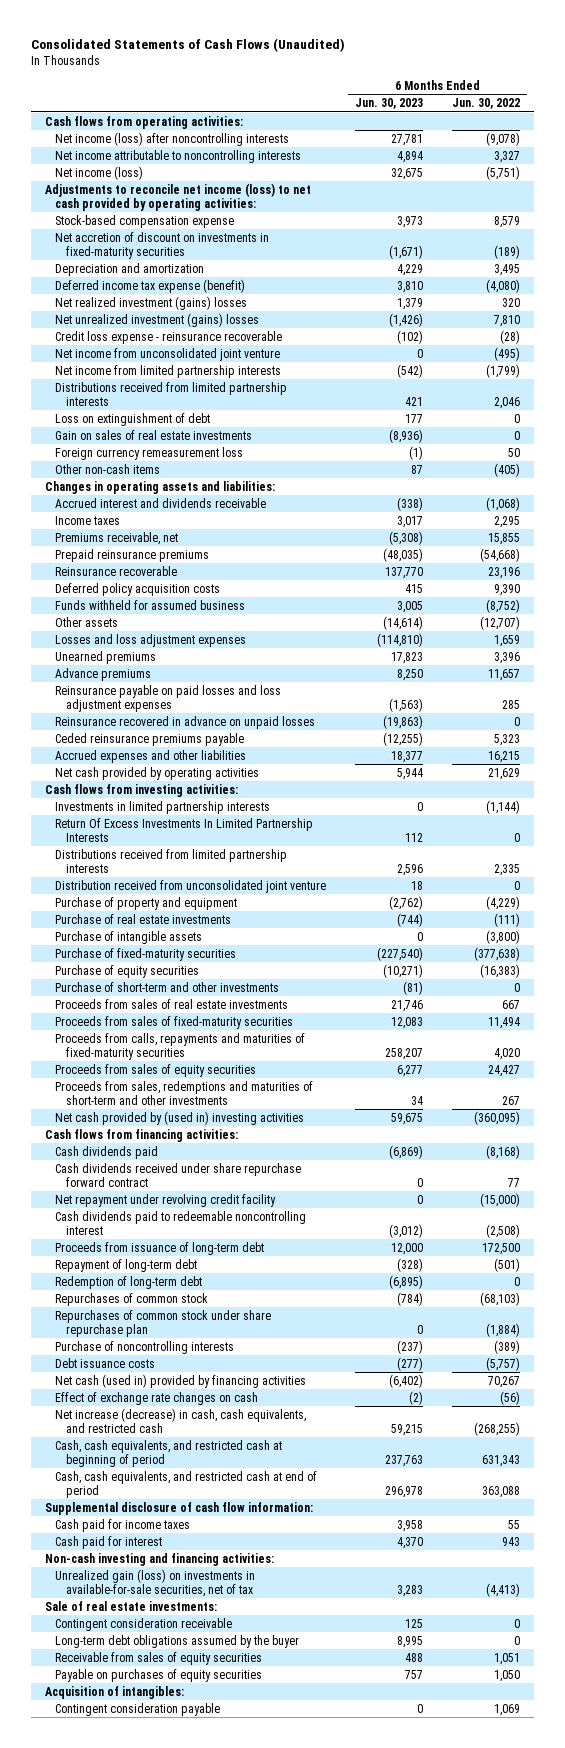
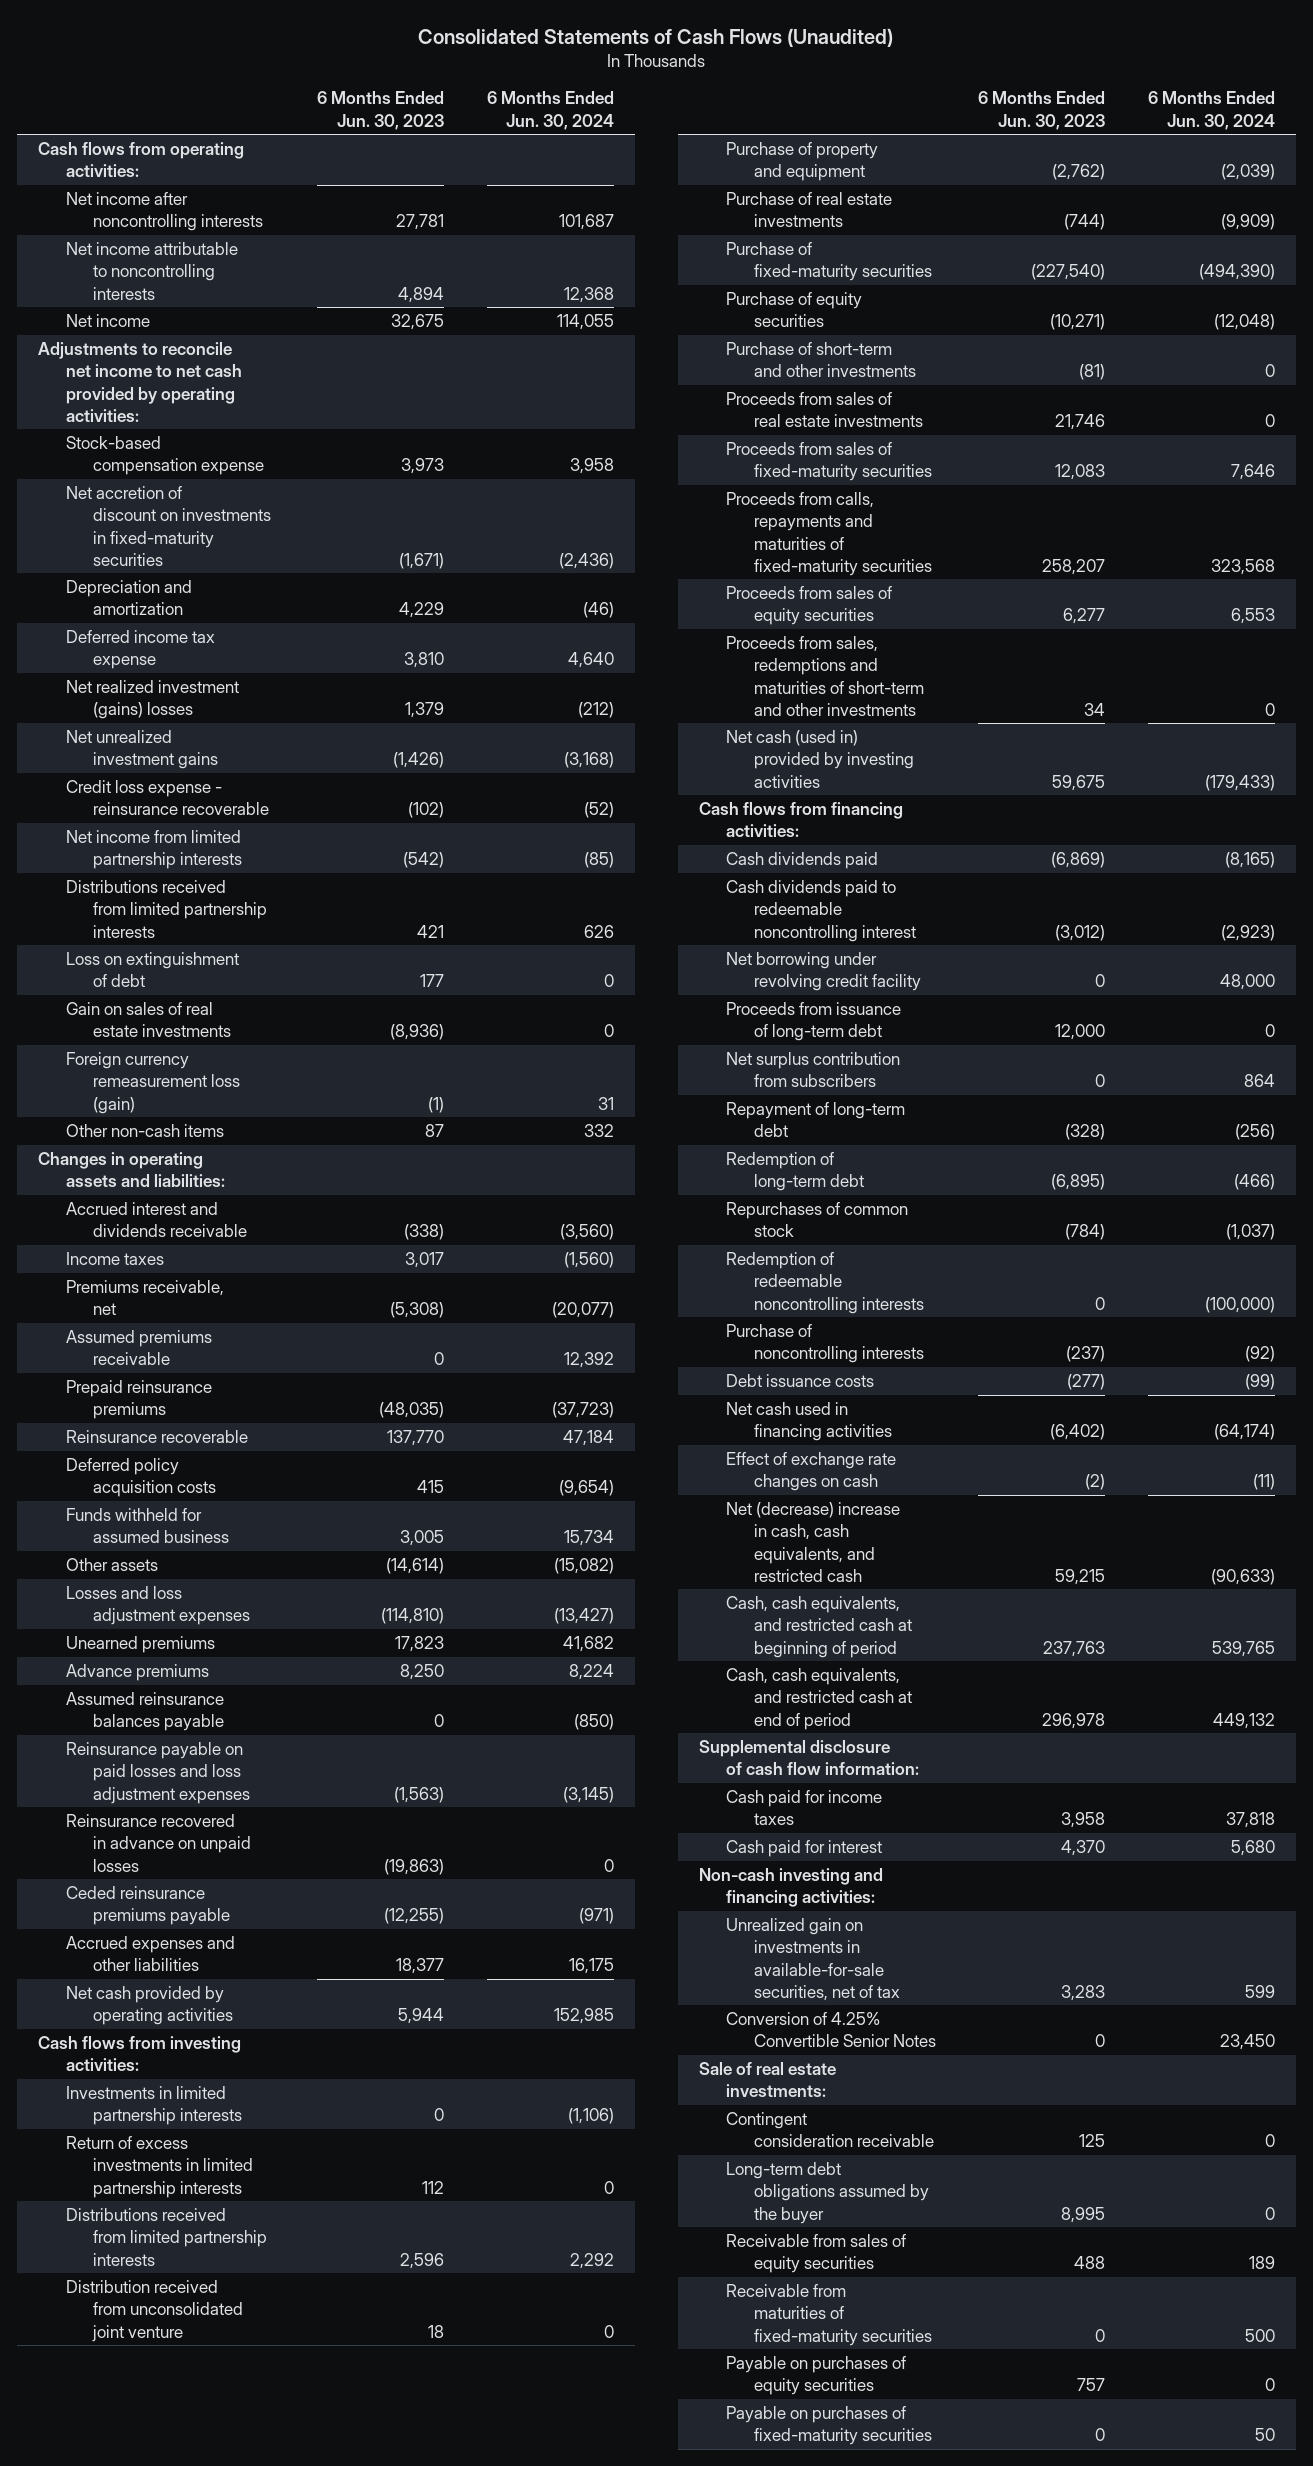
- | 6 Months Ended Jun. 30, 2023 | 6 Months Ended Jun. 30, 2022
+ | 6 Months Ended Jun. 30, 2023 | 6 Months Ended Jun. 30, 2024
- Net income (loss) after noncontrolling interests | 27,781 | (9,078)
+ Net income after noncontrolling interests | 27,781 | 101,687
- Net income (loss) | 32,675 | (5,751)
- Adjustments to reconcile net income (loss) to net cash provided by operating activities:
+ Net income | 32,675 | 114,055
+ Adjustments to reconcile net income to net cash provided by operating activities:
- Deferred income tax expense (benefit) | 3,810 | (4,080)
+ Deferred income tax expense | 3,810 | 4,640
- Net unrealized investment (gains) losses | (1,426) | 7,810
+ Net unrealized investment gains | (1,426) | (3,168)
- Net income from unconsolidated joint venture | 0 | (495)
- Foreign currency remeasurement loss | (1) | 50
+ Foreign currency remeasurement loss (gain) | (1) | 31
+ Assumed premiums receivable | 0 | 12,392
+ Assumed reinsurance balances payable | 0 | (850)
- Return Of Excess Investments In Limited Partnership Interests | 112 | 0
+ Return of excess investments in limited partnership interests | 112 | 0
- Purchase of intangible assets | 0 | (3,800)
- Net cash provided by (used in) investing activities | 59,675 | (360,095)
+ Net cash (used in) provided by investing activities | 59,675 | (179,433)
- Cash dividends received under share repurchase forward contract | 0 | 77
- Net repayment under revolving credit facility | 0 | (15,000)
+ Net borrowing under revolving credit facility | 0 | 48,000
+ Net surplus contribution from subscribers | 0 | 864
- Repurchases of common stock under share repurchase plan | 0 | (1,884)
+ Redemption of redeemable noncontrolling interests | 0 | (100,000)
- Net cash (used in) provided by financing activities | (6,402) | 70,267
+ Net cash used in financing activities | (6,402) | (64,174)
- Net increase (decrease) in cash, cash equivalents, and restricted cash | 59,215 | (268,255)
+ Net (decrease) increase in cash, cash equivalents, and restricted cash | 59,215 | (90,633)
- Unrealized gain (loss) on investments in available-for-sale securities, net of tax | 3,283 | (4,413)
+ Unrealized gain on investments in available-for-sale securities, net of tax | 3,283 | 599
+ Conversion of 4.25% Convertible Senior Notes | 0 | 23,450
+ Receivable from maturities of fixed-maturity securities | 0 | 500
- Acquisition of intangibles:
- Contingent consideration payable | 0 | 1,069
+ Payable on purchases of fixed-maturity securities | 0 | 50

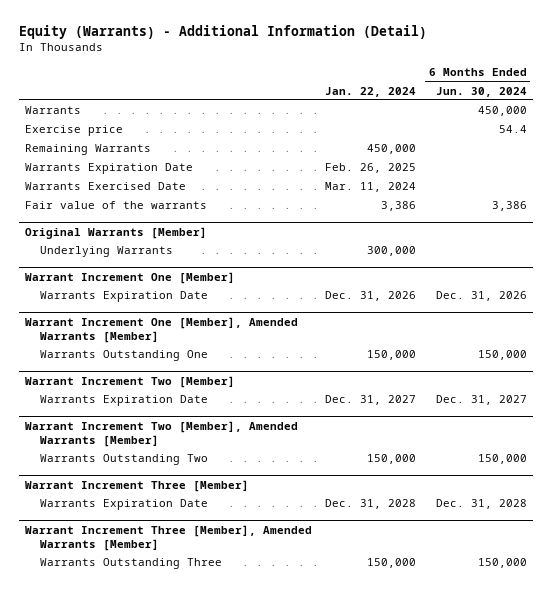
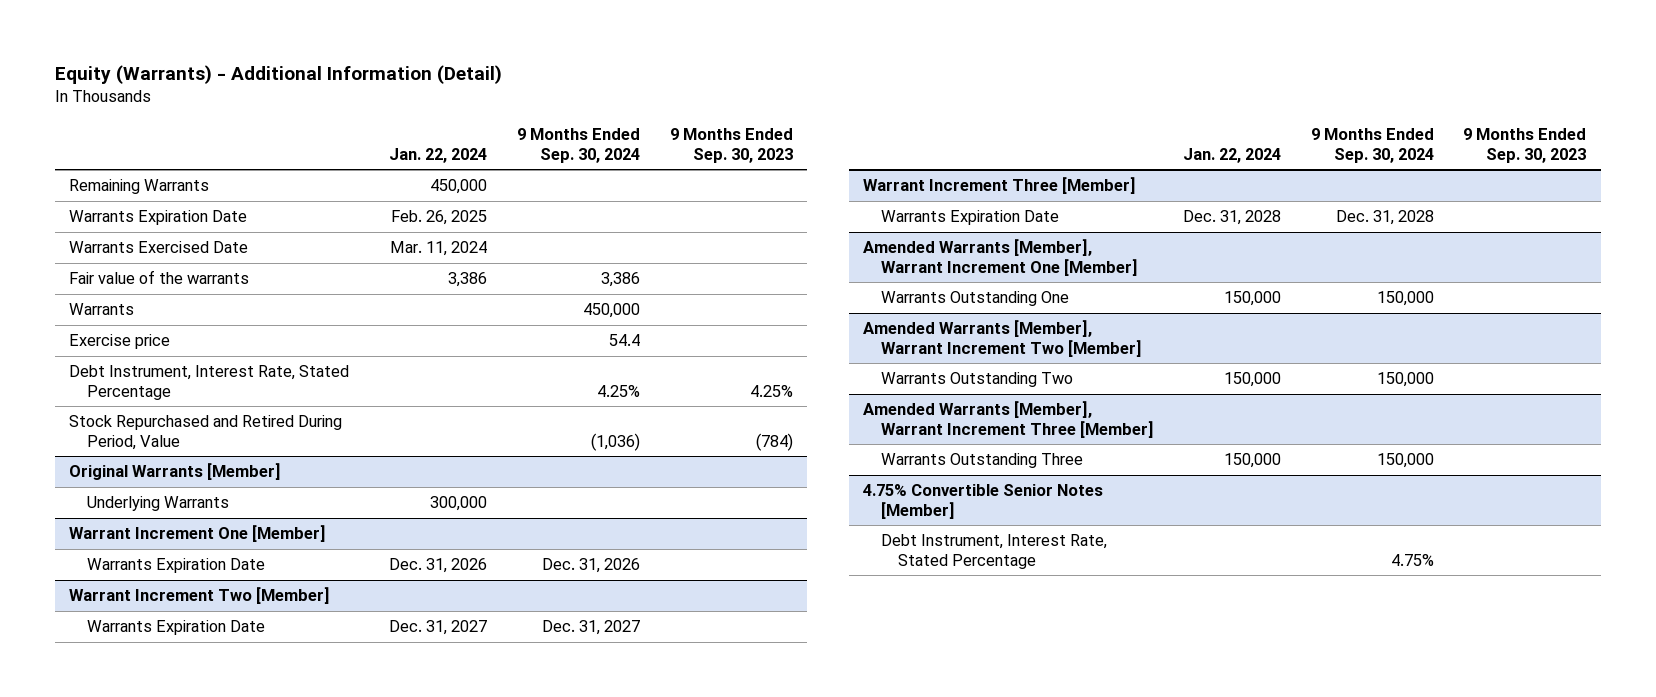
- | Jan. 22, 2024 | 6 Months Ended Jun. 30, 2024
+ | Jan. 22, 2024 | 9 Months Ended Sep. 30, 2024 | 9 Months Ended Sep. 30, 2023
moved down: Warrants | | 450,000 |
moved down: Exercise price | | 54.4 |
+ Debt Instrument, Interest Rate, Stated Percentage | | 4.25% | 4.25%
+ Stock Repurchased and Retired During Period, Value | | (1,036) | (784)
- Warrant Increment One [Member], Amended Warrants [Member]
- Warrants Outstanding One | 150,000 | 150,000
- Warrant Increment Two [Member], Amended Warrants [Member]
- Warrants Outstanding Two | 150,000 | 150,000
- Warrant Increment Three [Member], Amended Warrants [Member]
+ Amended Warrants [Member], Warrant Increment One [Member]
+ Warrants Outstanding One | 150,000 | 150,000 |
+ Amended Warrants [Member], Warrant Increment Two [Member]
+ Warrants Outstanding Two | 150,000 | 150,000 |
+ Amended Warrants [Member], Warrant Increment Three [Member]
+ 4.75% Convertible Senior Notes [Member]
+ Debt Instrument, Interest Rate, Stated Percentage | | 4.75% |

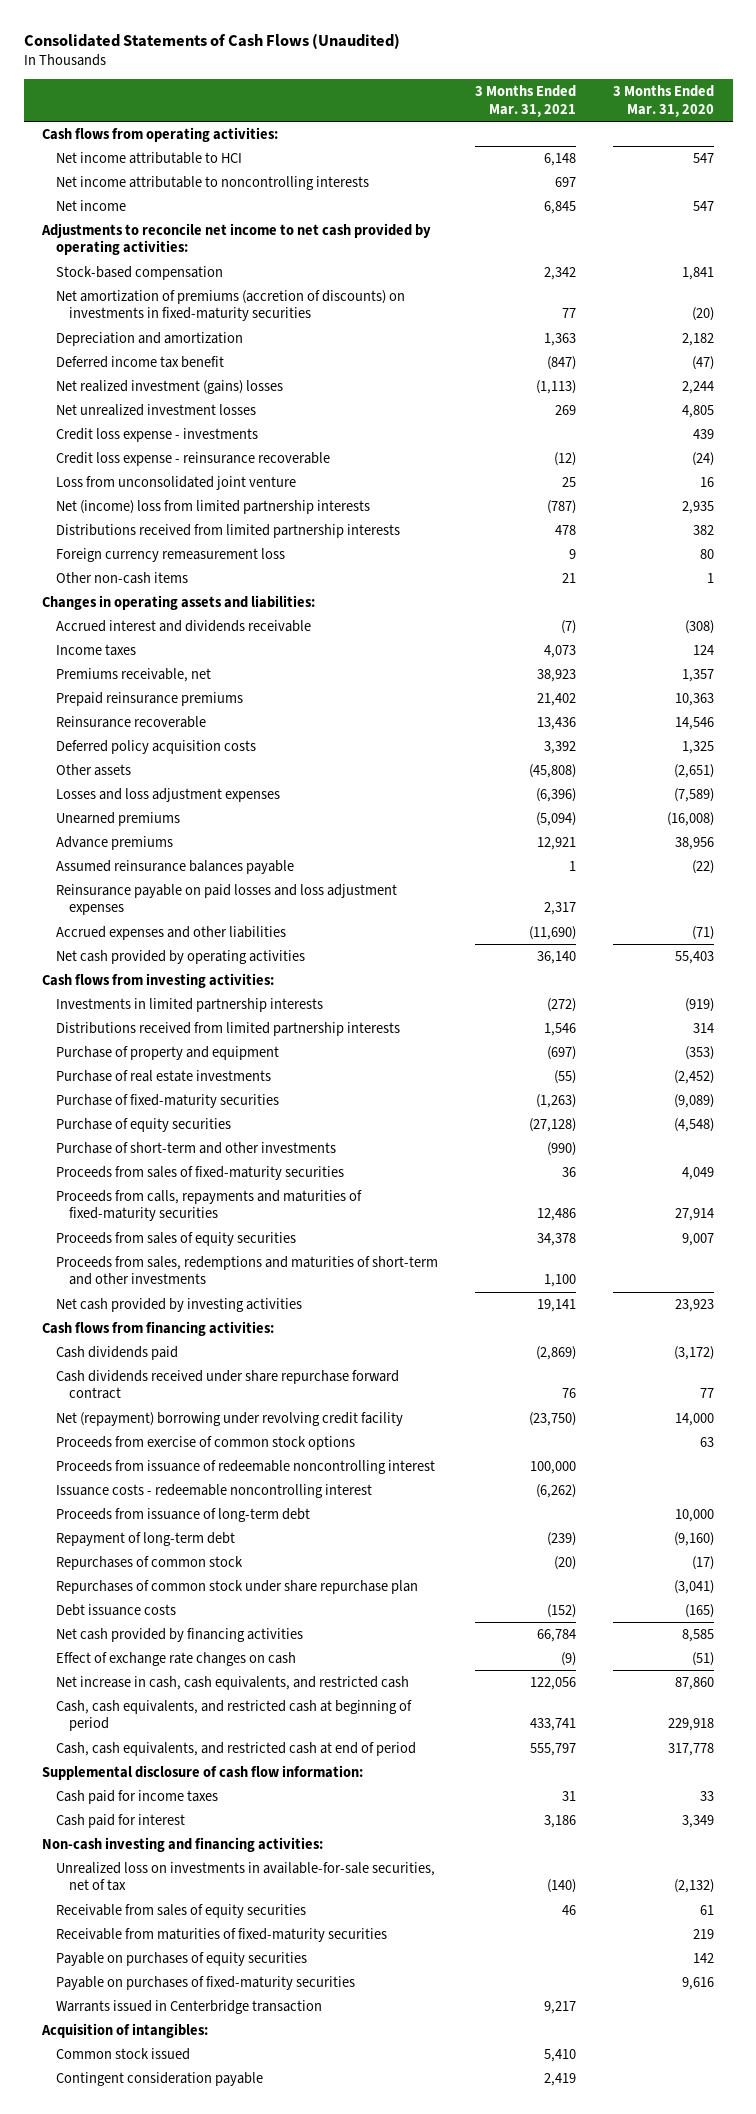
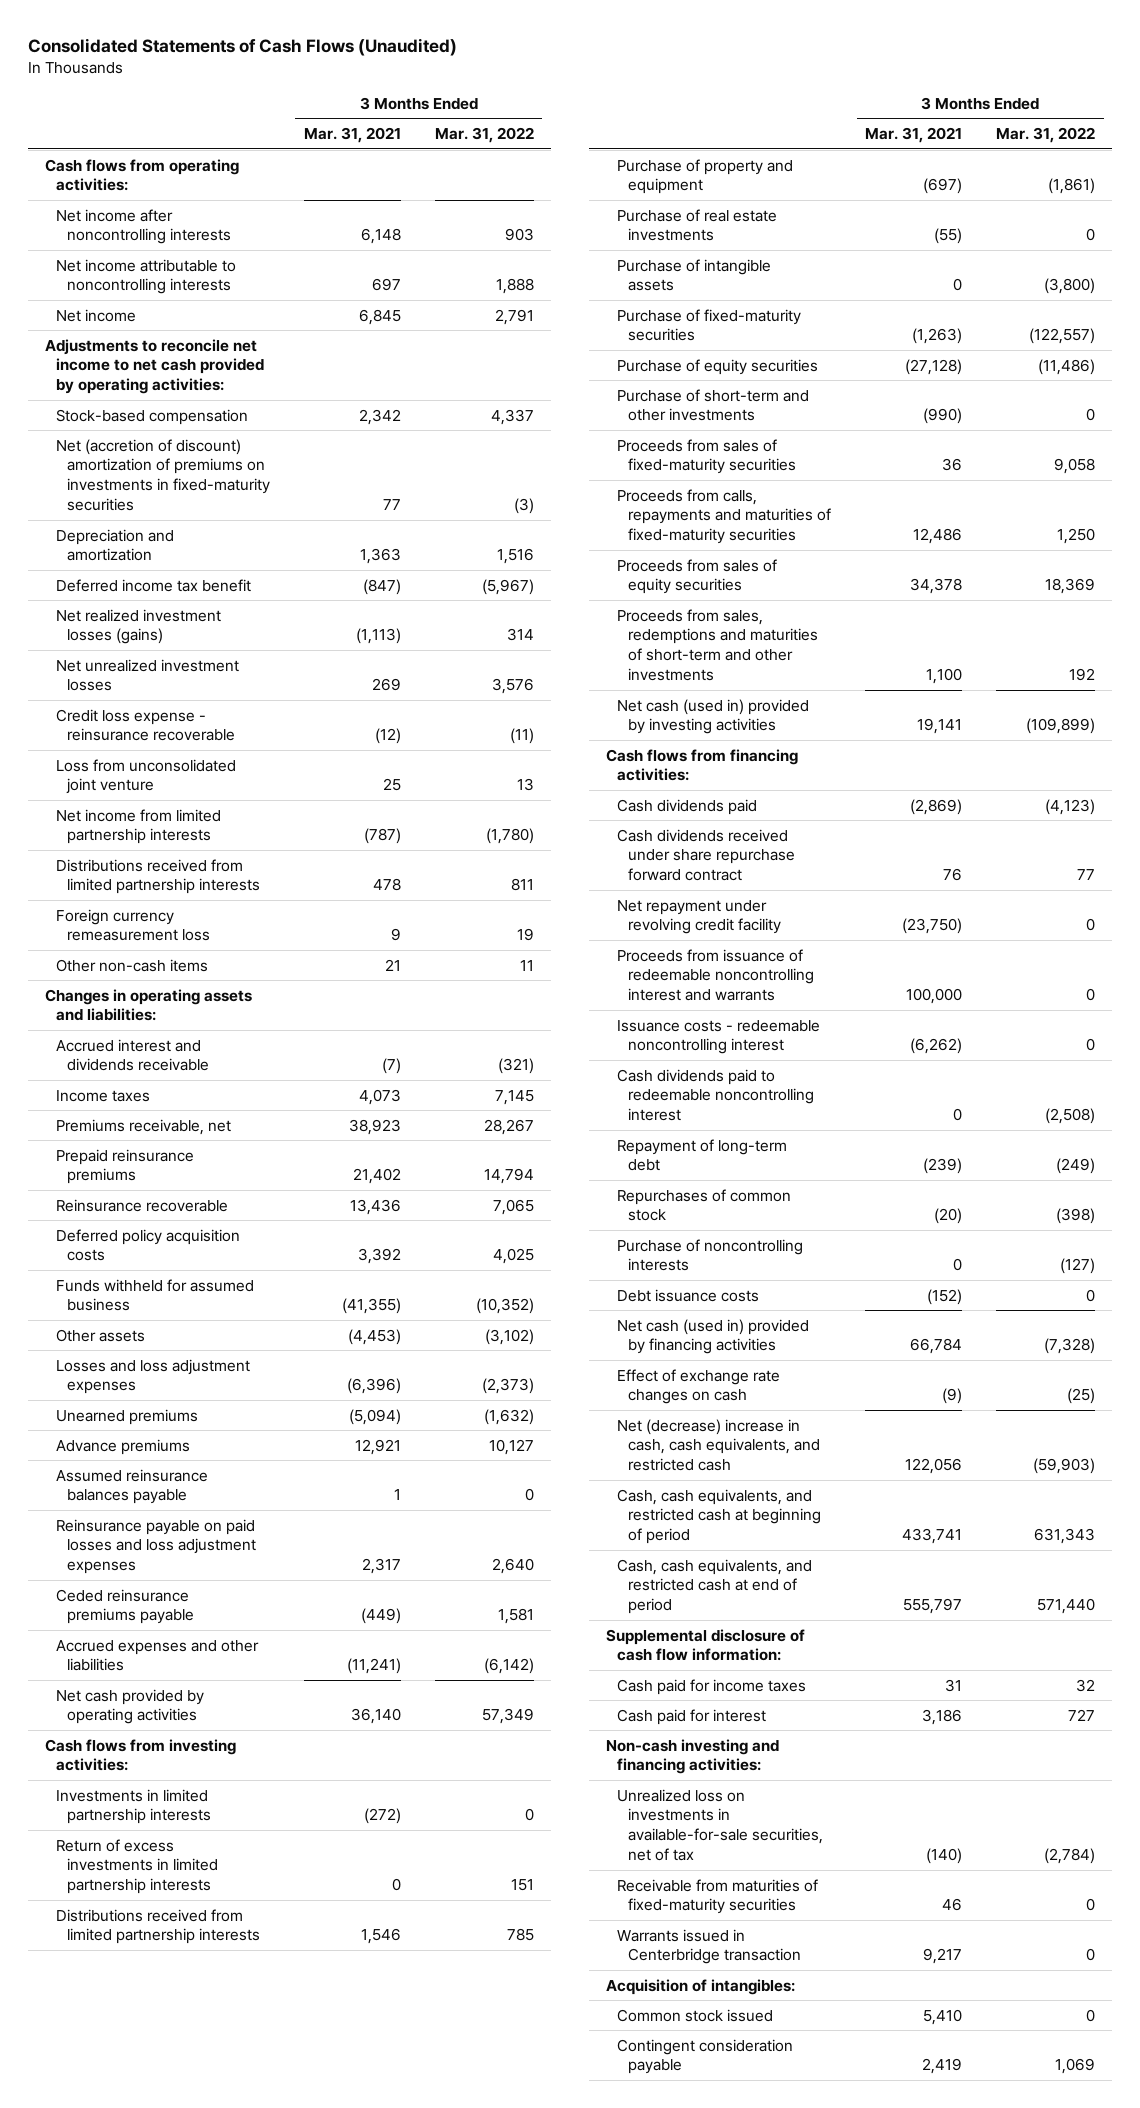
- | 3 Months Ended Mar. 31, 2021 | 3 Months Ended Mar. 31, 2020
+ | 3 Months Ended Mar. 31, 2021 | 3 Months Ended Mar. 31, 2022
- Net income attributable to HCI | 6,148 | 547
+ Net income after noncontrolling interests | 6,148 | 903
- Net amortization of premiums (accretion of discounts) on investments in fixed-maturity securities | 77 | (20)
+ Net (accretion of discount) amortization of premiums on investments in fixed-maturity securities | 77 | (3)
- Net realized investment (gains) losses | (1,113) | 2,244
+ Net realized investment losses (gains) | (1,113) | 314
- Credit loss expense - investments | | 439
- Net (income) loss from limited partnership interests | (787) | 2,935
+ Net income from limited partnership interests | (787) | (1,780)
- Other assets | (45,808) | (2,651)
+ Funds withheld for assumed business | (41,355) | (10,352)
+ Other assets | (4,453) | (3,102)
- Accrued expenses and other liabilities | (11,690) | (71)
+ Ceded reinsurance premiums payable | (449) | 1,581
+ Accrued expenses and other liabilities | (11,241) | (6,142)
+ Return of excess investments in limited partnership interests | 0 | 151
+ Purchase of intangible assets | 0 | (3,800)
- Net cash provided by investing activities | 19,141 | 23,923
+ Net cash (used in) provided by investing activities | 19,141 | (109,899)
- Net (repayment) borrowing under revolving credit facility | (23,750) | 14,000
- Proceeds from exercise of common stock options | | 63
- Proceeds from issuance of redeemable noncontrolling interest | 100,000 |
+ Net repayment under revolving credit facility | (23,750) | 0
+ Proceeds from issuance of redeemable noncontrolling interest and warrants | 100,000 | 0
- Proceeds from issuance of long-term debt | | 10,000
+ Cash dividends paid to redeemable noncontrolling interest | 0 | (2,508)
- Repurchases of common stock under share repurchase plan | | (3,041)
+ Purchase of noncontrolling interests | 0 | (127)
- Net cash provided by financing activities | 66,784 | 8,585
+ Net cash (used in) provided by financing activities | 66,784 | (7,328)
- Net increase in cash, cash equivalents, and restricted cash | 122,056 | 87,860
+ Net (decrease) increase in cash, cash equivalents, and restricted cash | 122,056 | (59,903)
- Receivable from sales of equity securities | 46 | 61
- Receivable from maturities of fixed-maturity securities | | 219
- Payable on purchases of equity securities | | 142
- Payable on purchases of fixed-maturity securities | | 9,616
+ Receivable from maturities of fixed-maturity securities | 46 | 0

